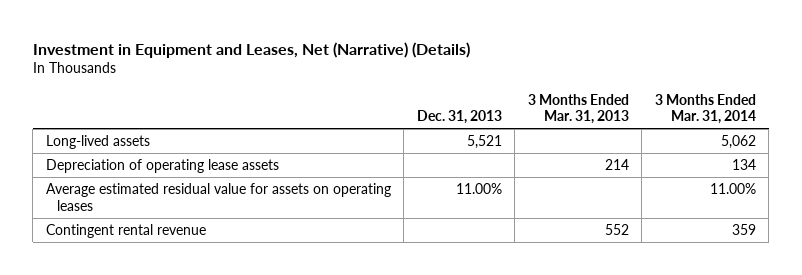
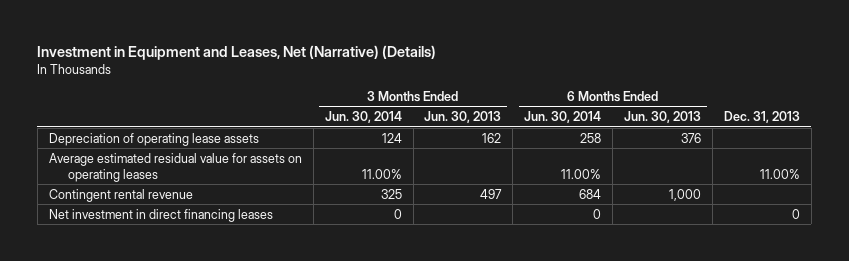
- | Dec. 31, 2013 | 3 Months Ended Mar. 31, 2013 | 3 Months Ended Mar. 31, 2014
+ | 3 Months Ended Jun. 30, 2014 | 3 Months Ended Jun. 30, 2013 | 6 Months Ended Jun. 30, 2014 | 6 Months Ended Jun. 30, 2013 | Dec. 31, 2013
- Long-lived assets | 5,521 | | 5,062
+ Net investment in direct financing leases | 0 | | 0 | | 0

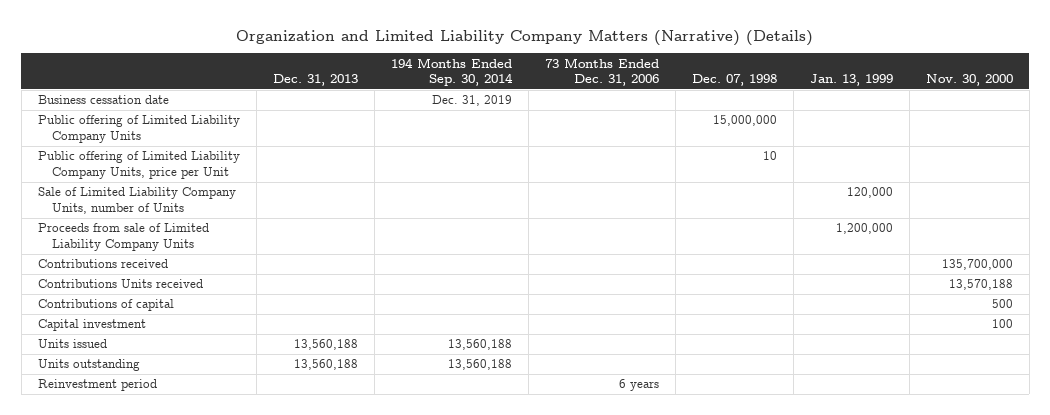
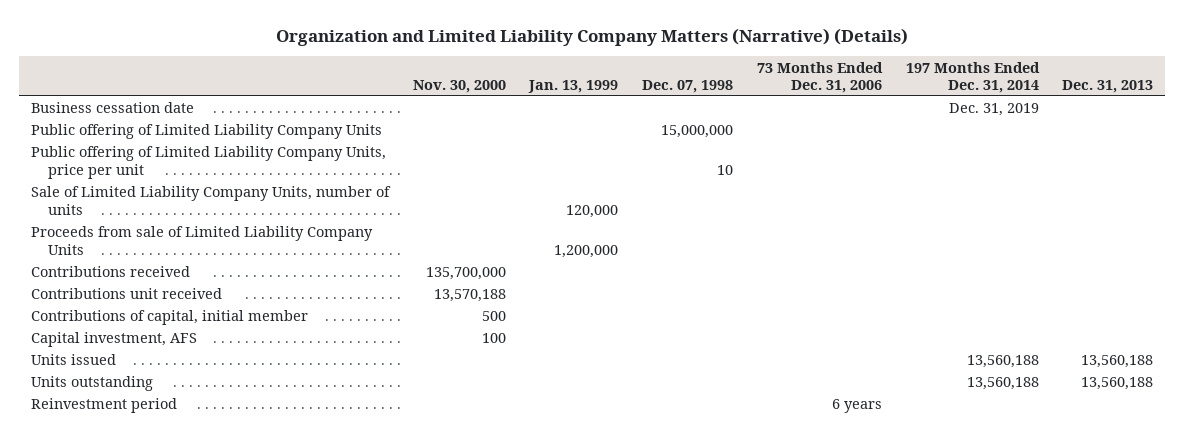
- | Dec. 31, 2013 | 194 Months Ended Sep. 30, 2014 | 73 Months Ended Dec. 31, 2006 | Dec. 07, 1998 | Jan. 13, 1999 | Nov. 30, 2000
+ | Nov. 30, 2000 | Jan. 13, 1999 | Dec. 07, 1998 | 73 Months Ended Dec. 31, 2006 | 197 Months Ended Dec. 31, 2014 | Dec. 31, 2013
- Public offering of Limited Liability Company Units, price per Unit | | | | 10 | |
- Sale of Limited Liability Company Units, number of Units | | | | | 120,000 |
+ Public offering of Limited Liability Company Units, price per unit | | | 10 | | |
+ Sale of Limited Liability Company Units, number of units | | 120,000 | | | |
- Contributions Units received | | | | | | 13,570,188
- Contributions of capital | | | | | | 500
- Capital investment | | | | | | 100
+ Contributions unit received | 13,570,188 | | | | |
+ Contributions of capital, initial member | 500 | | | | |
+ Capital investment, AFS | 100 | | | | |

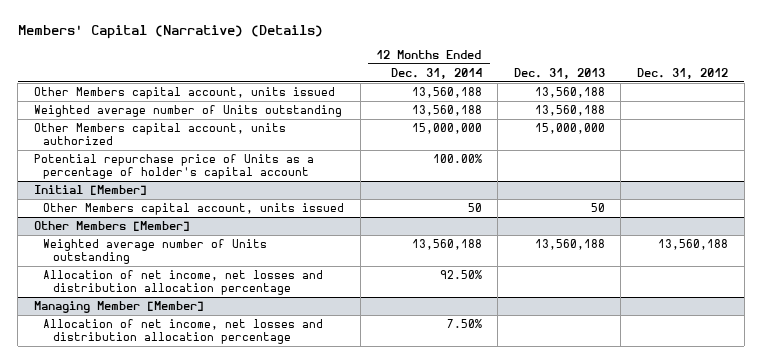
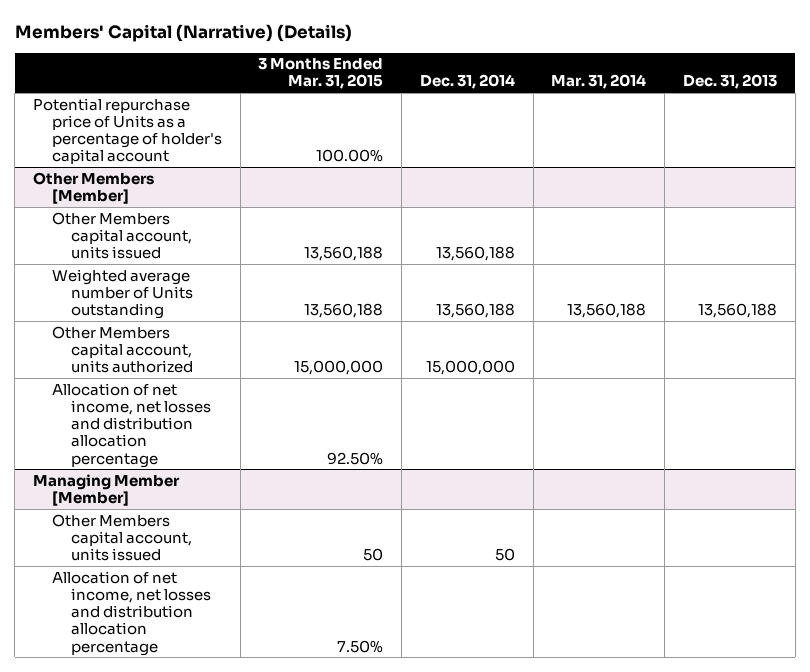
- | 12 Months Ended Dec. 31, 2014 | Dec. 31, 2013 | Dec. 31, 2012
+ | 3 Months Ended Mar. 31, 2015 | Dec. 31, 2014 | Mar. 31, 2014 | Dec. 31, 2013
- Other Members capital account, units issued | 13,560,188 | 13,560,188 |
- Weighted average number of Units outstanding | 13,560,188 | 13,560,188 |
- Other Members capital account, units authorized | 15,000,000 | 15,000,000 |
- Initial [Member]
- Other Members capital account, units issued | 50 | 50 |
@ Other Members [Member]
+ Other Members capital account, units issued | 13,560,188 | 13,560,188 | |
+ Other Members capital account, units authorized | 15,000,000 | 15,000,000 | |
@ Managing Member [Member]
+ Other Members capital account, units issued | 50 | 50 | |

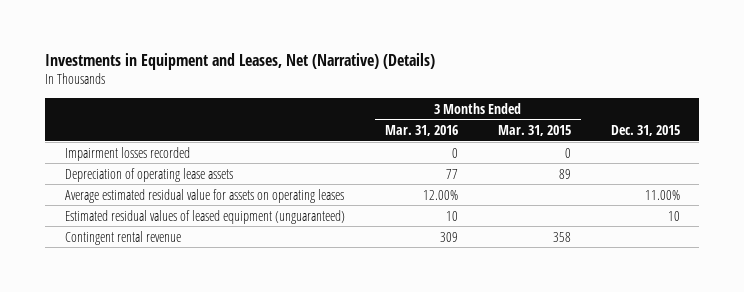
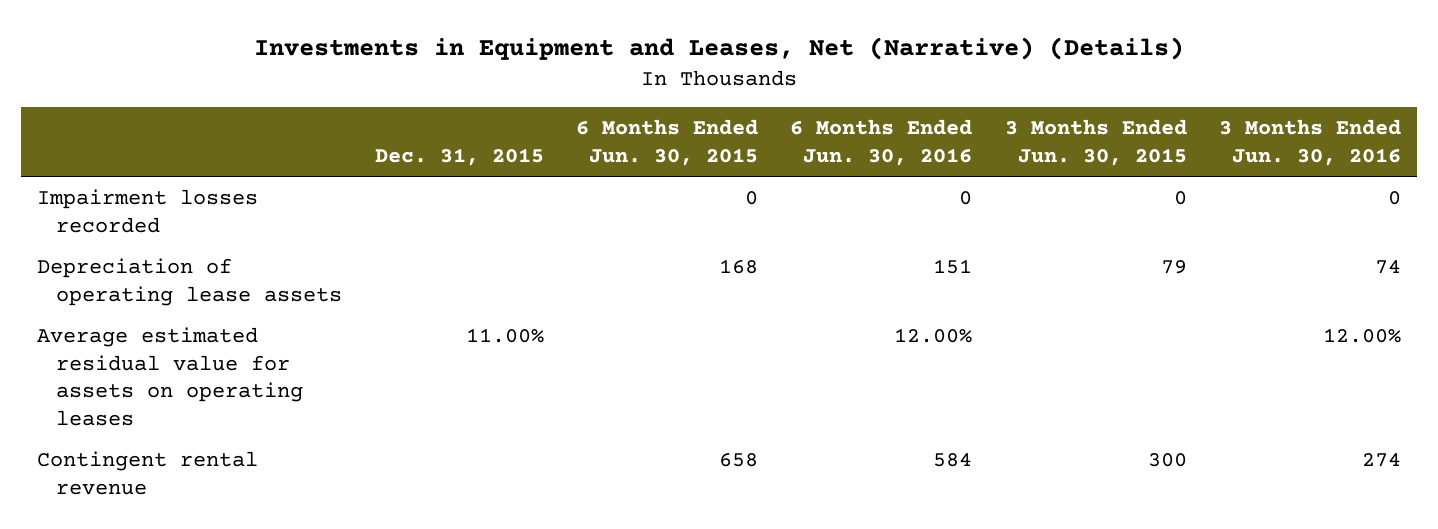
- | 3 Months Ended Mar. 31, 2016 | 3 Months Ended Mar. 31, 2015 | Dec. 31, 2015
+ | Dec. 31, 2015 | 6 Months Ended Jun. 30, 2015 | 6 Months Ended Jun. 30, 2016 | 3 Months Ended Jun. 30, 2015 | 3 Months Ended Jun. 30, 2016
- Estimated residual values of leased equipment (unguaranteed) | 10 | | 10

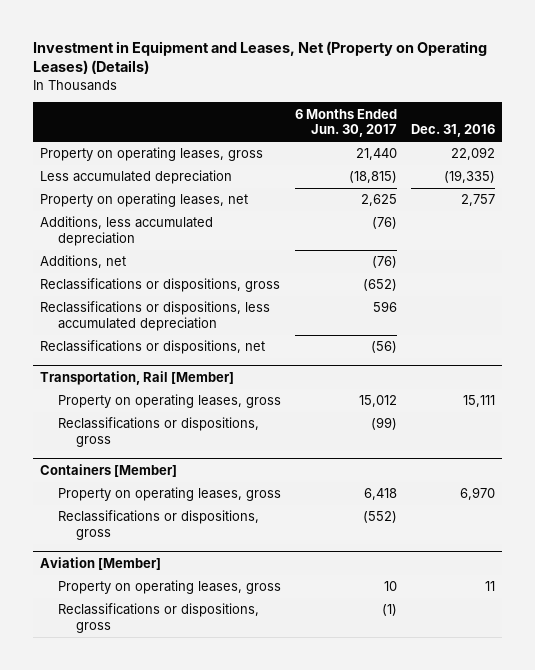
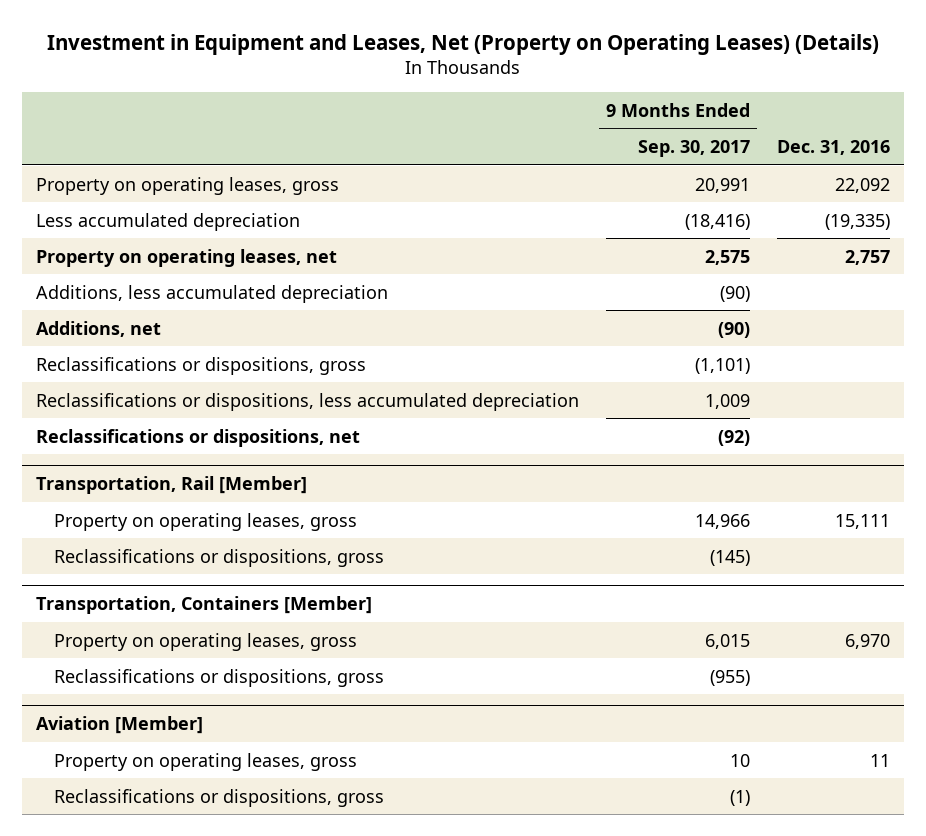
- | 6 Months Ended Jun. 30, 2017 | Dec. 31, 2016
+ | 9 Months Ended Sep. 30, 2017 | Dec. 31, 2016
- Containers [Member]
+ Transportation, Containers [Member]

